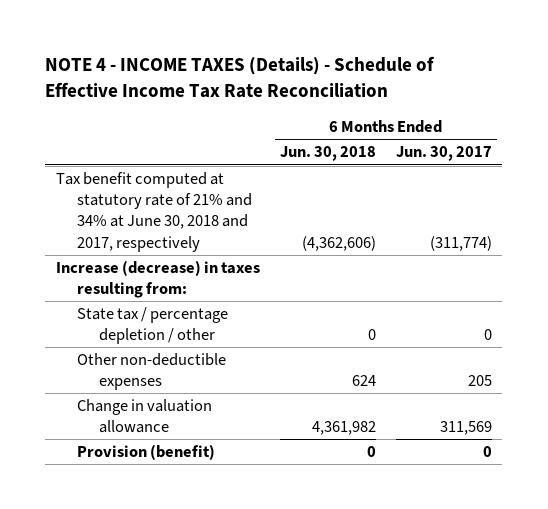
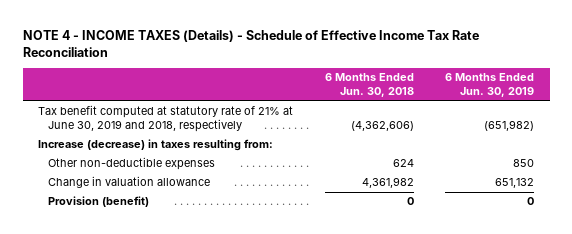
- | 6 Months Ended Jun. 30, 2018 | 6 Months Ended Jun. 30, 2017
+ | 6 Months Ended Jun. 30, 2018 | 6 Months Ended Jun. 30, 2019
- Tax benefit computed at statutory rate of 21% and 34% at June 30, 2018 and 2017, respectively | (4,362,606) | (311,774)
+ Tax benefit computed at statutory rate of 21% at June 30, 2019 and 2018, respectively | (4,362,606) | (651,982)
- State tax / percentage depletion / other | 0 | 0

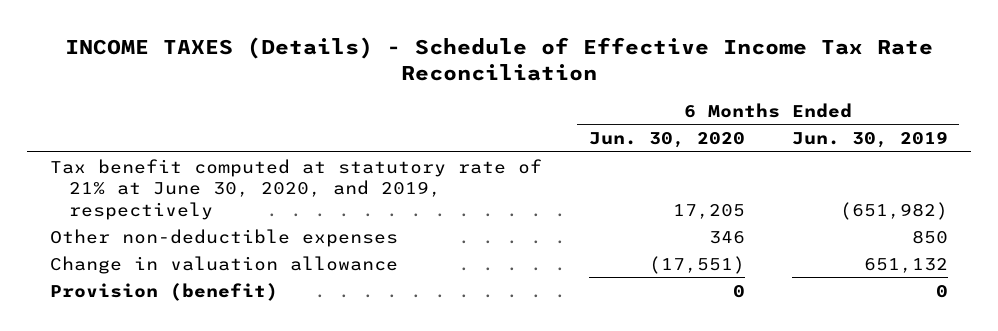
- NOTE 4 - INCOME TAXES (Details) - Schedule of Effective Income Tax Rate Reconciliation
+ INCOME TAXES (Details) - Schedule of Effective Income Tax Rate Reconciliation
- | 6 Months Ended Jun. 30, 2018 | 6 Months Ended Jun. 30, 2019
+ | 6 Months Ended Jun. 30, 2020 | 6 Months Ended Jun. 30, 2019
- Tax benefit computed at statutory rate of 21% at June 30, 2019 and 2018, respectively | (4,362,606) | (651,982)
- Increase (decrease) in taxes resulting from:
+ Tax benefit computed at statutory rate of 21% at June 30, 2020, and 2019, respectively | 17,205 | (651,982)

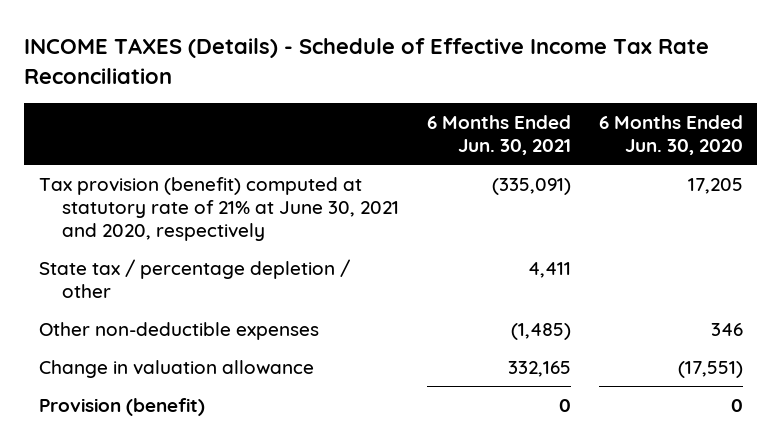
- | 6 Months Ended Jun. 30, 2020 | 6 Months Ended Jun. 30, 2019
+ | 6 Months Ended Jun. 30, 2021 | 6 Months Ended Jun. 30, 2020
- Tax benefit computed at statutory rate of 21% at June 30, 2020, and 2019, respectively | 17,205 | (651,982)
+ Tax provision (benefit) computed at statutory rate of 21% at June 30, 2021 and 2020, respectively | (335,091) | 17,205
+ State tax / percentage depletion / other | 4,411 |

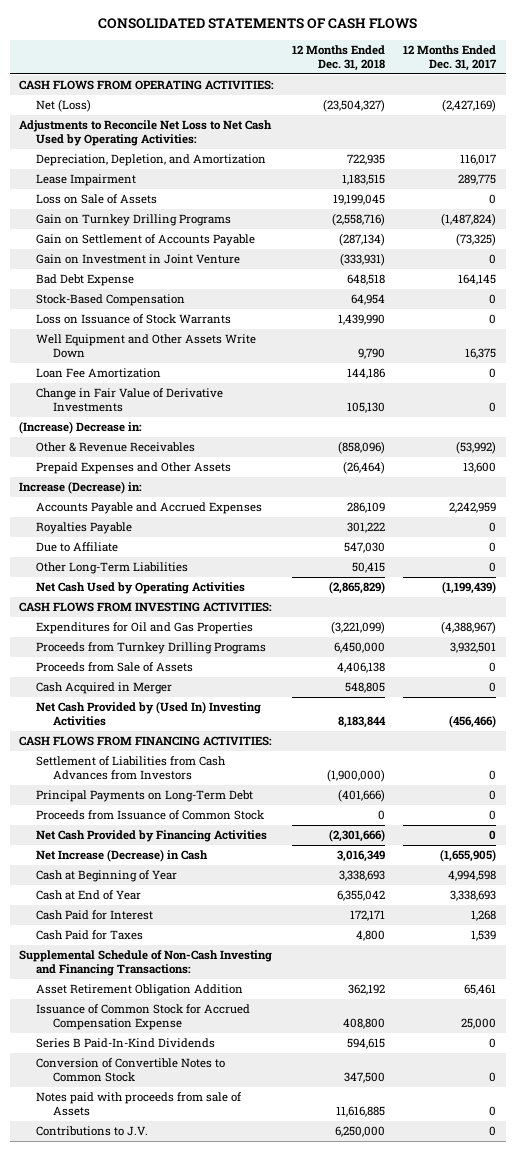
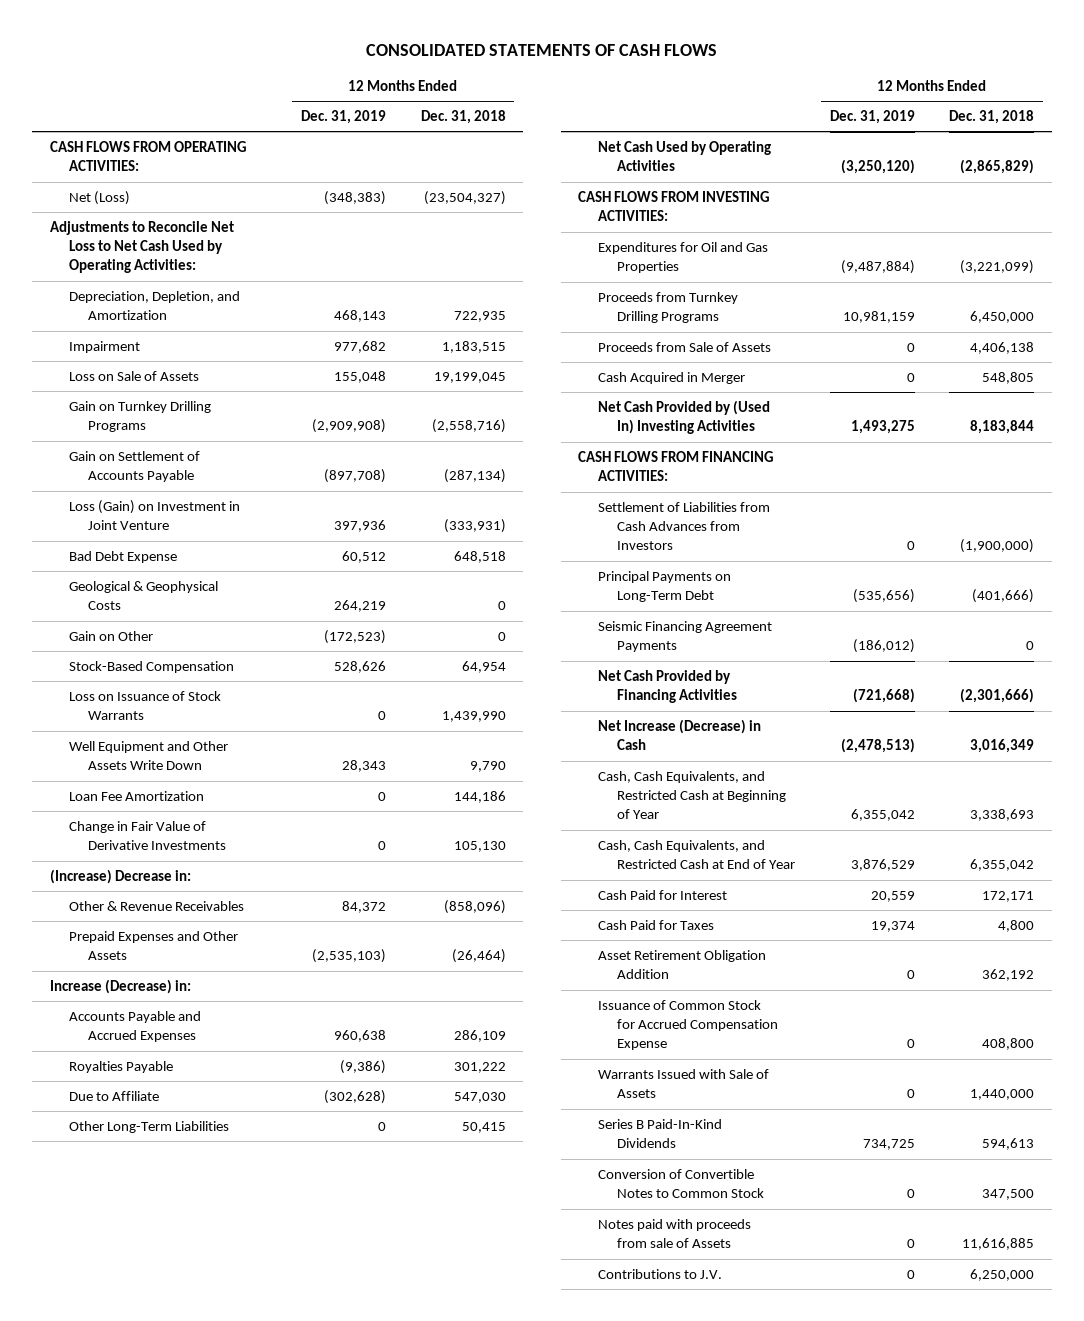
- | 12 Months Ended Dec. 31, 2018 | 12 Months Ended Dec. 31, 2017
+ | 12 Months Ended Dec. 31, 2019 | 12 Months Ended Dec. 31, 2018
- Lease Impairment | 1,183,515 | 289,775
+ Impairment | 977,682 | 1,183,515
- Gain on Investment in Joint Venture | (333,931) | 0
+ Loss (Gain) on Investment in Joint Venture | 397,936 | (333,931)
+ Geological & Geophysical Costs | 264,219 | 0
+ Gain on Other | (172,523) | 0
- Proceeds from Issuance of Common Stock | 0 | 0
+ Seismic Financing Agreement Payments | (186,012) | 0
- Cash at Beginning of Year | 3,338,693 | 4,994,598
- Cash at End of Year | 6,355,042 | 3,338,693
+ Cash, Cash Equivalents, and Restricted Cash at Beginning of Year | 6,355,042 | 3,338,693
+ Cash, Cash Equivalents, and Restricted Cash at End of Year | 3,876,529 | 6,355,042
- Supplemental Schedule of Non-Cash Investing and Financing Transactions:
- Series B Paid-In-Kind Dividends | 594,615 | 0
+ Warrants Issued with Sale of Assets | 0 | 1,440,000
+ Series B Paid-In-Kind Dividends | 734,725 | 594,613

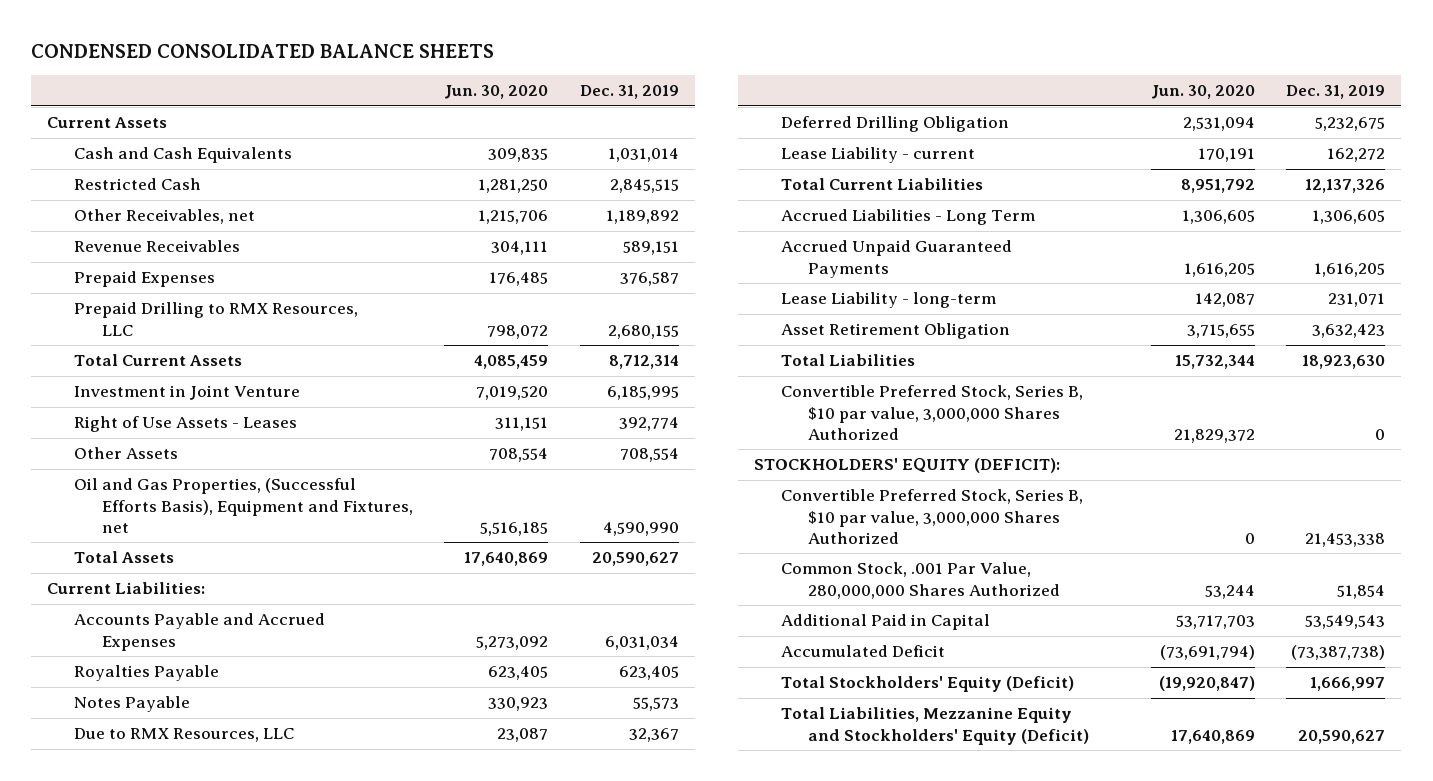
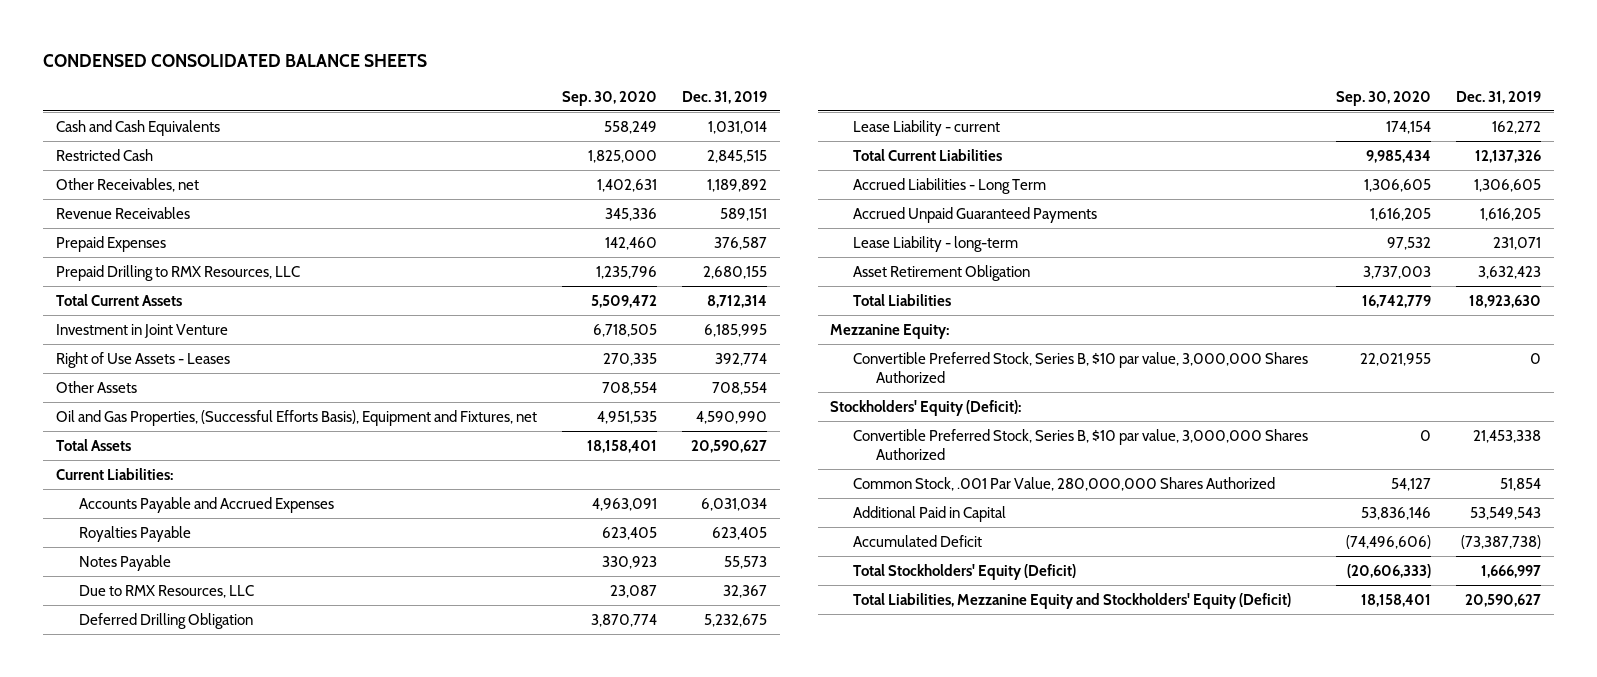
- | Jun. 30, 2020 | Dec. 31, 2019
+ | Sep. 30, 2020 | Dec. 31, 2019
- Current Assets
+ Mezzanine Equity:
- STOCKHOLDERS' EQUITY (DEFICIT):
+ Stockholders' Equity (Deficit):

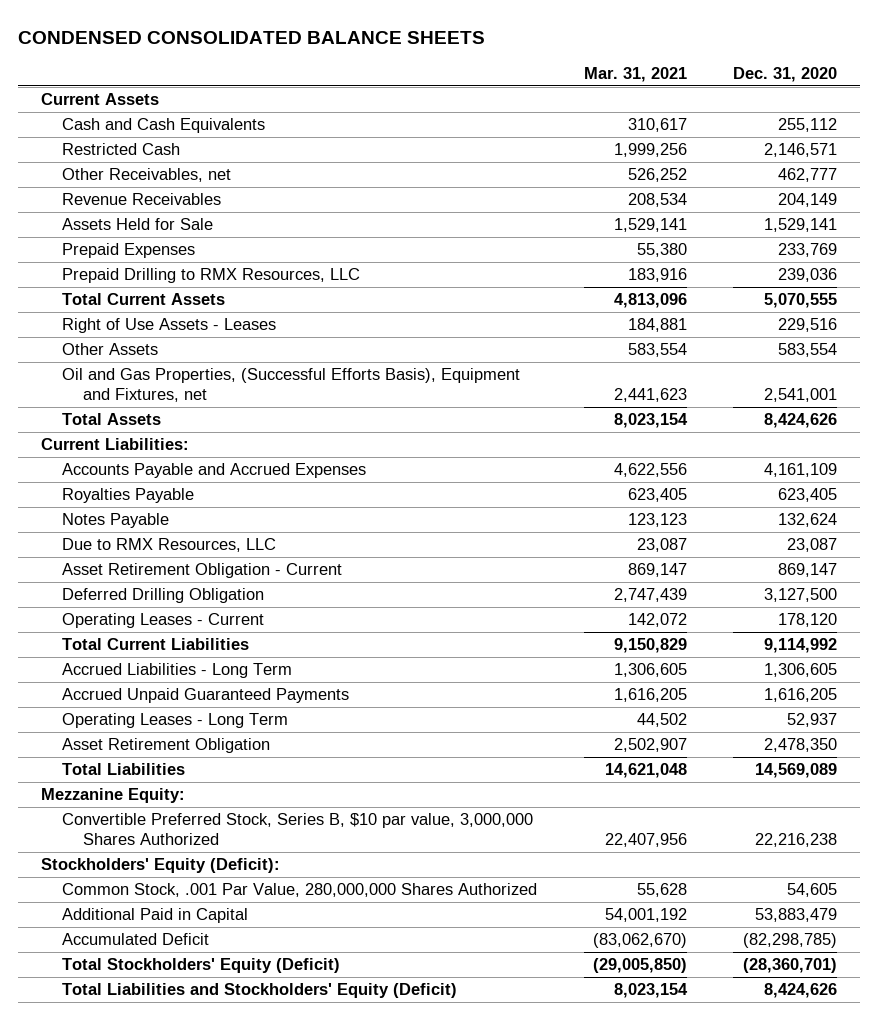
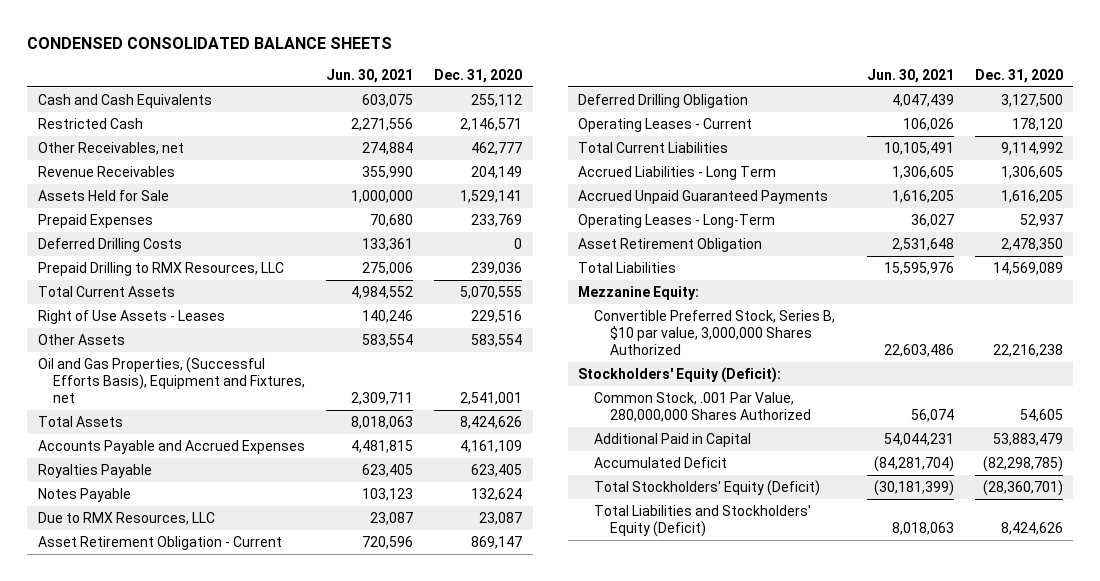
- | Mar. 31, 2021 | Dec. 31, 2020
+ | Jun. 30, 2021 | Dec. 31, 2020
- Current Assets
+ Deferred Drilling Costs | 133,361 | 0
- Current Liabilities:
- Operating Leases - Long Term | 44,502 | 52,937
+ Operating Leases - Long-Term | 36,027 | 52,937

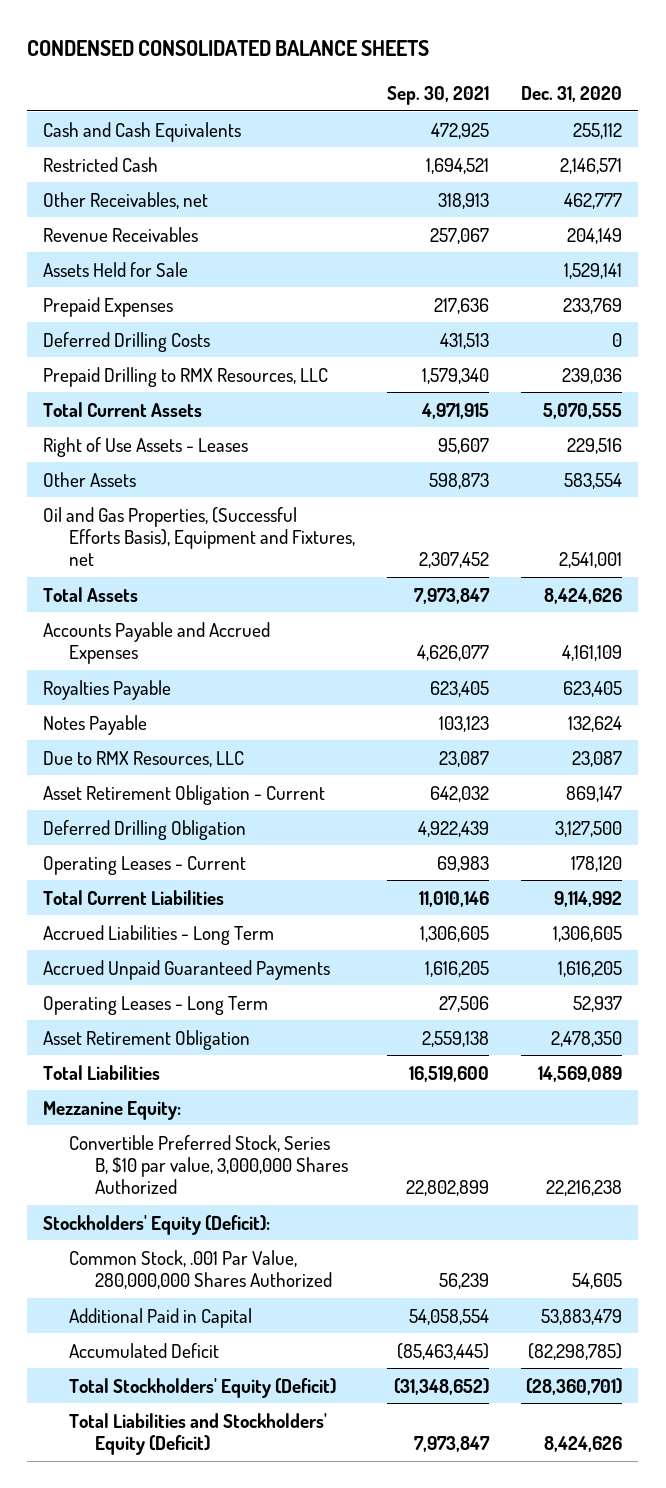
- | Jun. 30, 2021 | Dec. 31, 2020
+ | Sep. 30, 2021 | Dec. 31, 2020
- Operating Leases - Long-Term | 36,027 | 52,937
+ Operating Leases - Long Term | 27,506 | 52,937

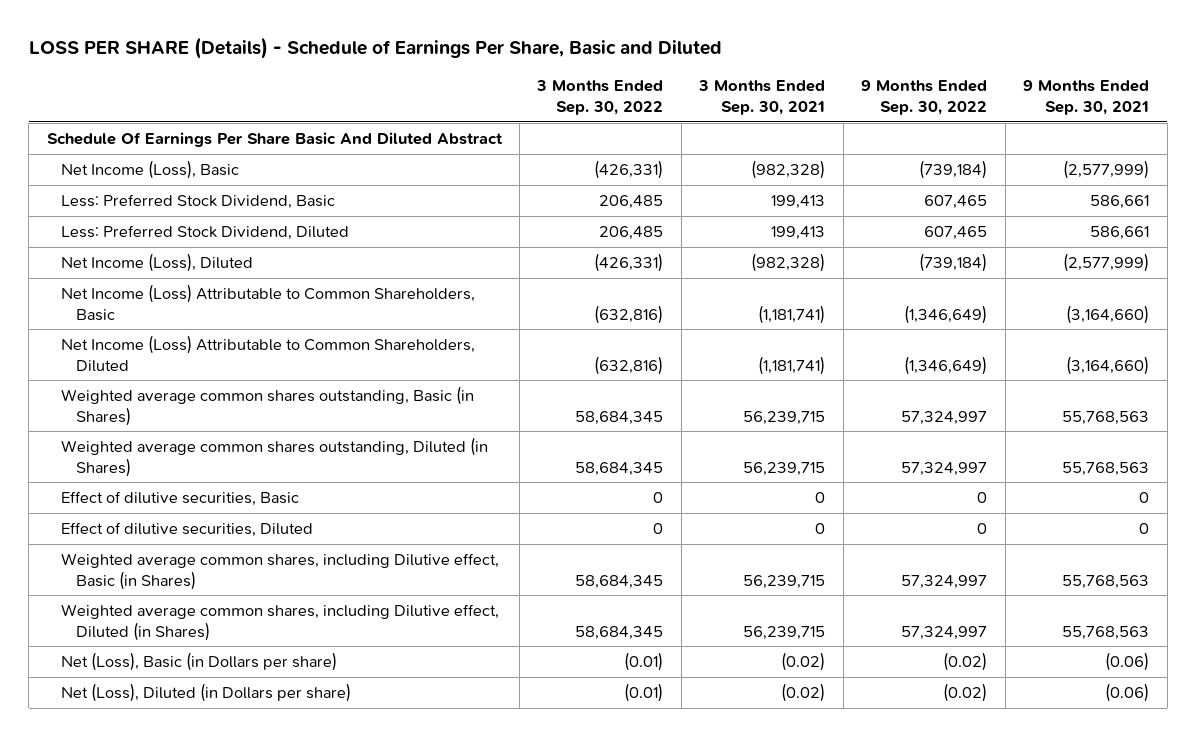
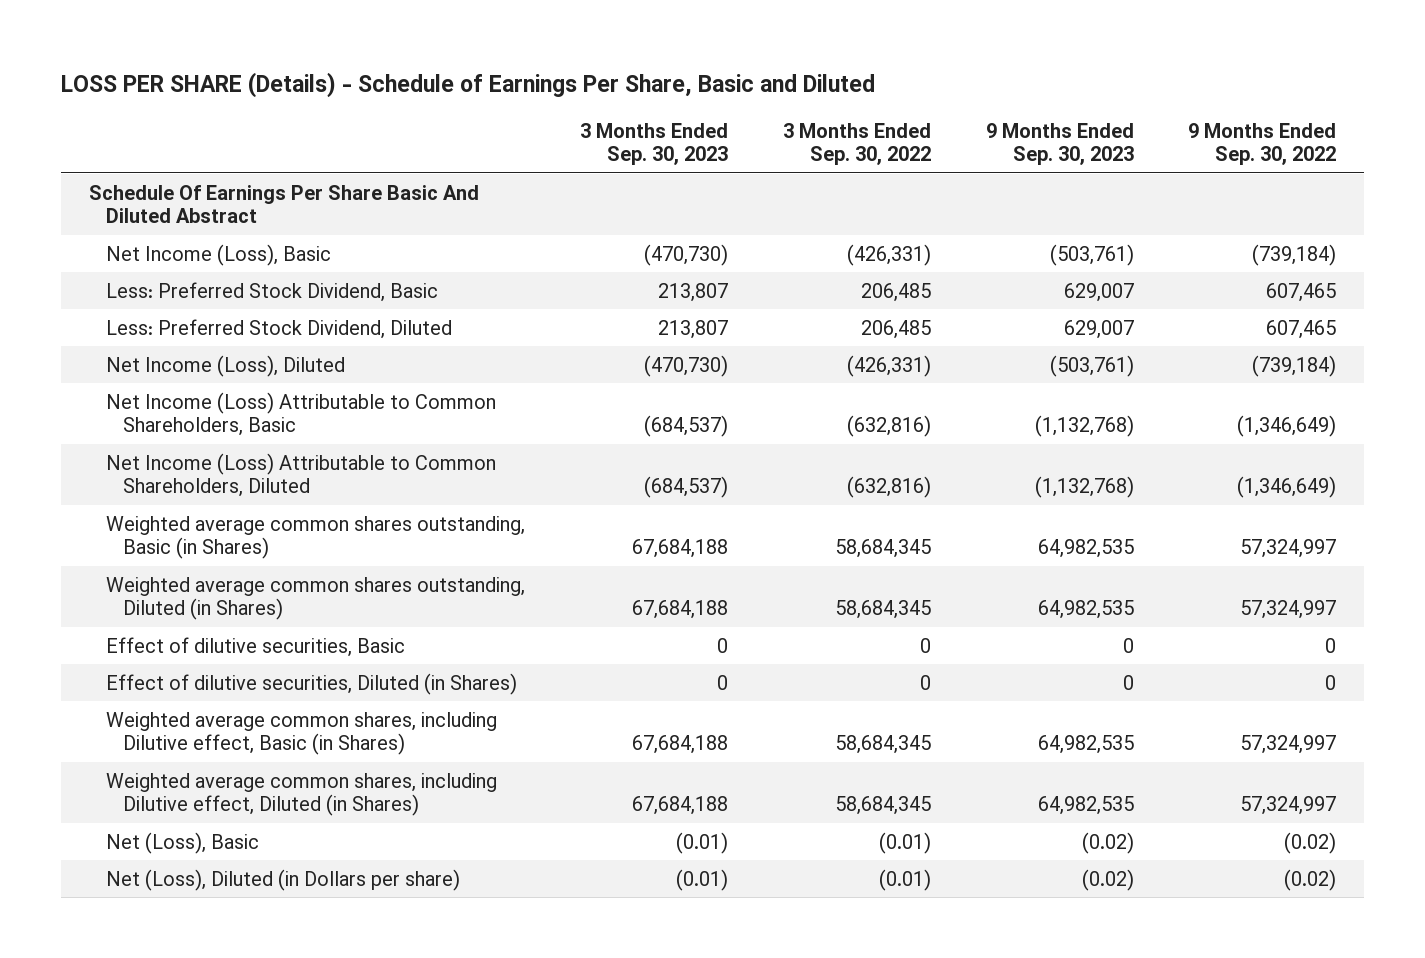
- | 3 Months Ended Sep. 30, 2022 | 3 Months Ended Sep. 30, 2021 | 9 Months Ended Sep. 30, 2022 | 9 Months Ended Sep. 30, 2021
+ | 3 Months Ended Sep. 30, 2023 | 3 Months Ended Sep. 30, 2022 | 9 Months Ended Sep. 30, 2023 | 9 Months Ended Sep. 30, 2022
- Effect of dilutive securities, Diluted | 0 | 0 | 0 | 0
+ Effect of dilutive securities, Diluted (in Shares) | 0 | 0 | 0 | 0
- Net (Loss), Basic (in Dollars per share) | (0.01) | (0.02) | (0.02) | (0.06)
+ Net (Loss), Basic | (0.01) | (0.01) | (0.02) | (0.02)

